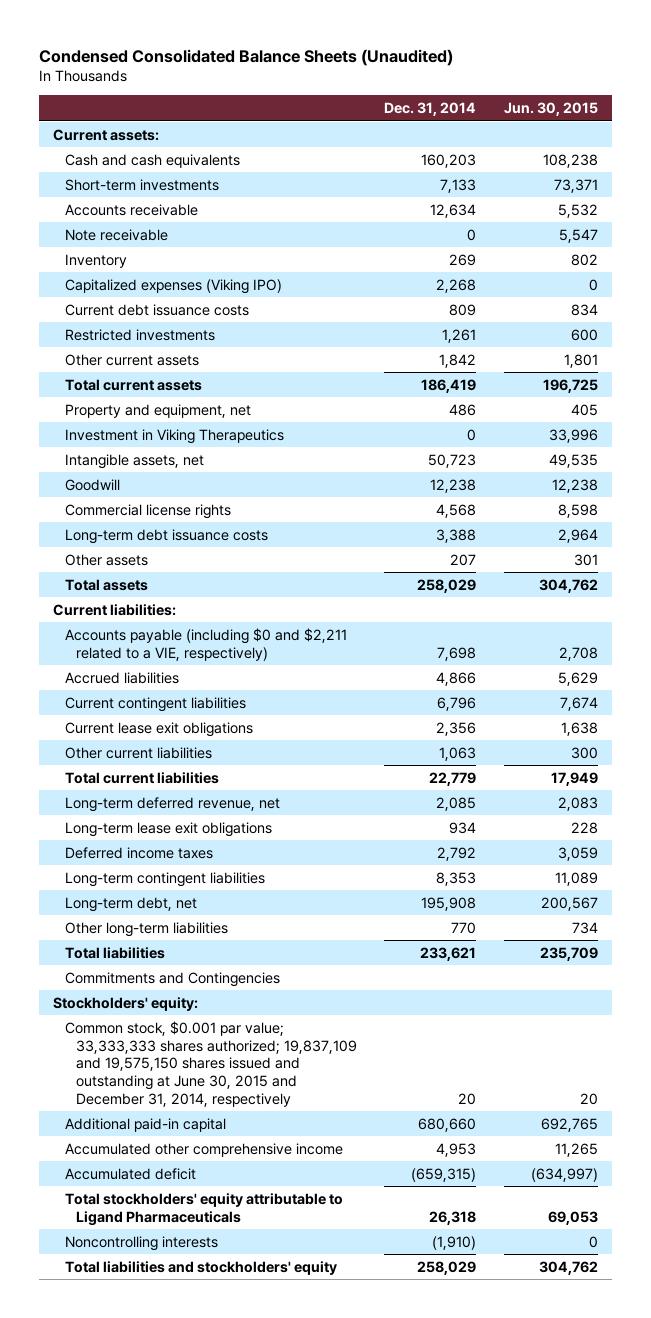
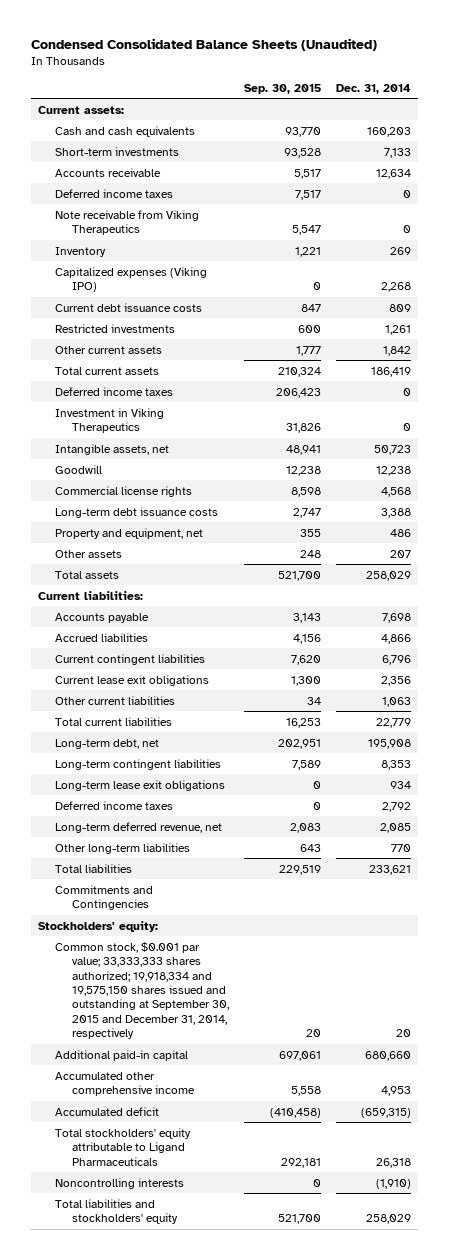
- | Dec. 31, 2014 | Jun. 30, 2015
+ | Sep. 30, 2015 | Dec. 31, 2014
- Note receivable | 0 | 5,547
+ Deferred income taxes | 7,517 | 0
+ Note receivable from Viking Therapeutics | 5,547 | 0
+ Deferred income taxes | 206,423 | 0
moved down: Property and equipment, net | 355 | 486
- Accounts payable (including $0 and $2,211 related to a VIE, respectively) | 7,698 | 2,708
+ Accounts payable | 3,143 | 7,698
moved up: Long-term debt, net | 202,951 | 195,908
moved up: Long-term contingent liabilities | 7,589 | 8,353
moved down: Long-term deferred revenue, net | 2,083 | 2,085
- Common stock, $0.001 par value; 33,333,333 shares authorized; 19,837,109 and 19,575,150 shares issued and outstanding at June 30, 2015 and December 31, 2014, respectively | 20 | 20
+ Common stock, $0.001 par value; 33,333,333 shares authorized; 19,918,334 and 19,575,150 shares issued and outstanding at September 30, 2015 and December 31, 2014, respectively | 20 | 20

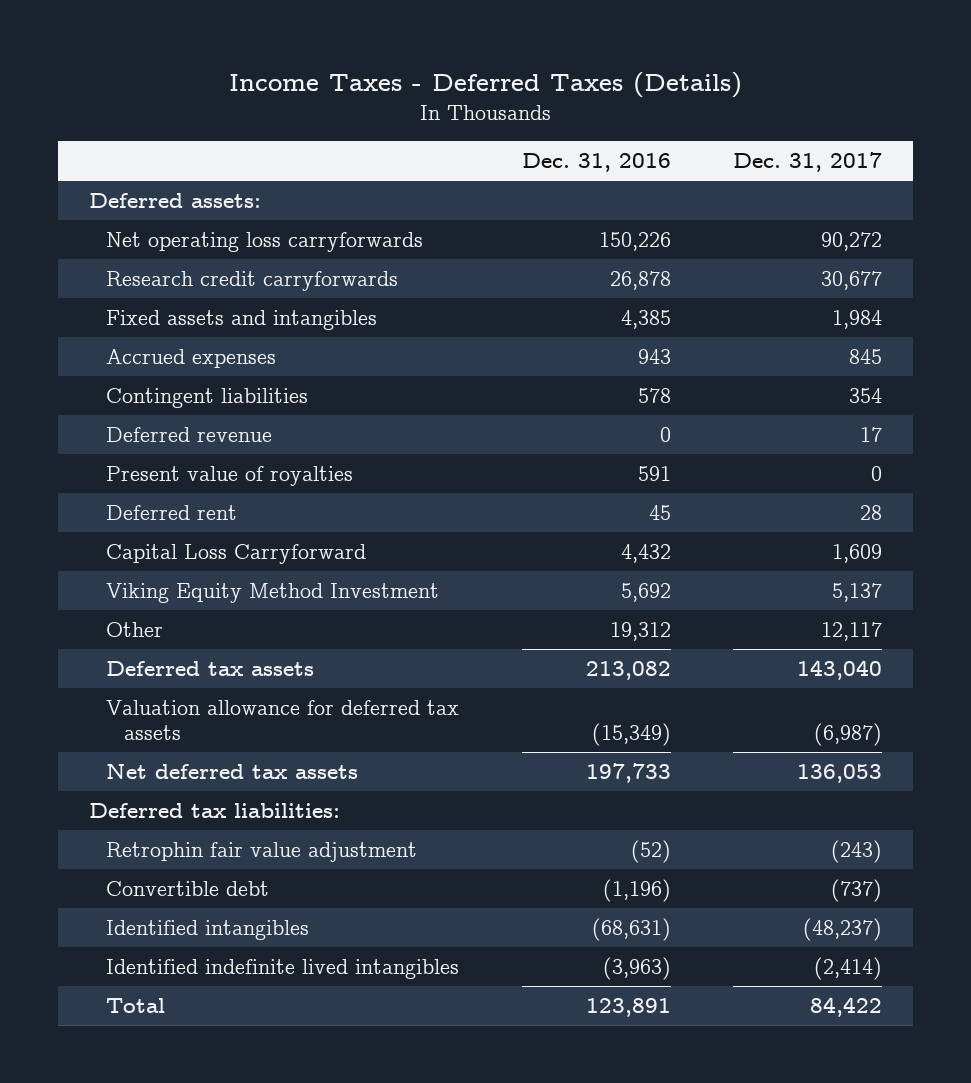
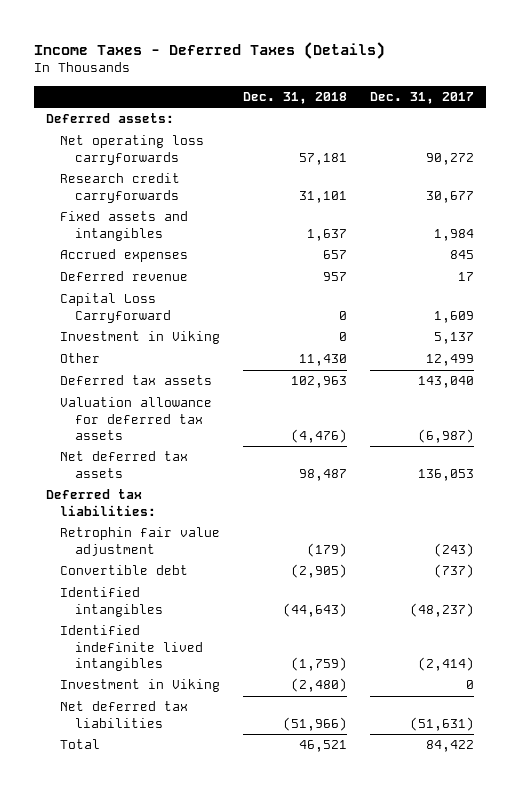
- | Dec. 31, 2016 | Dec. 31, 2017
+ | Dec. 31, 2018 | Dec. 31, 2017
- Contingent liabilities | 578 | 354
- Present value of royalties | 591 | 0
- Deferred rent | 45 | 28
- Viking Equity Method Investment | 5,692 | 5,137
- Other | 19,312 | 12,117
+ Investment in Viking | 0 | 5,137
+ Other | 11,430 | 12,499
+ Investment in Viking | (2,480) | 0
+ Net deferred tax liabilities | (51,966) | (51,631)

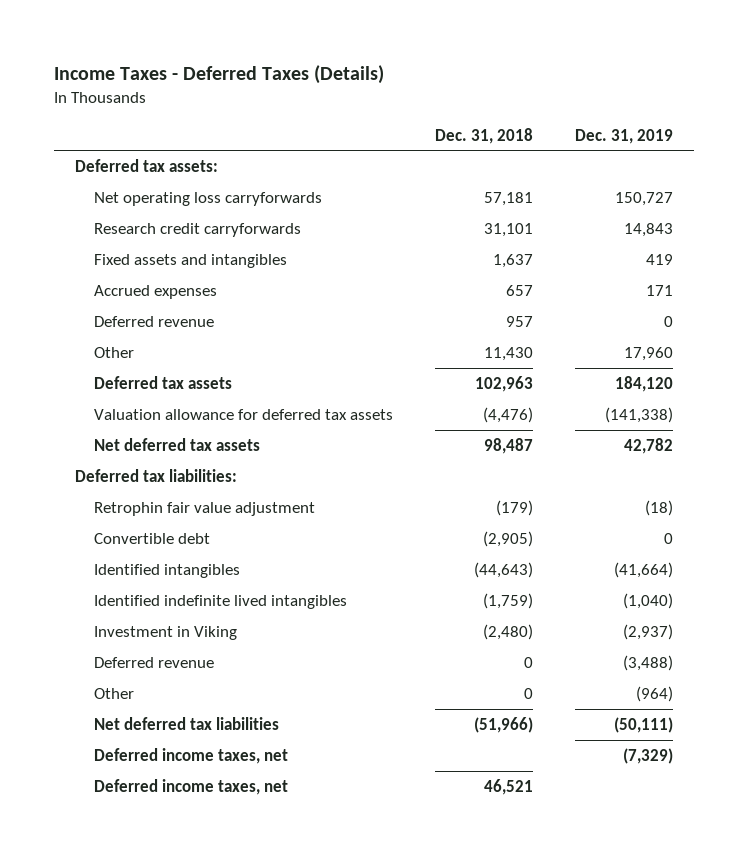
- | Dec. 31, 2018 | Dec. 31, 2017
+ | Dec. 31, 2018 | Dec. 31, 2019
- Deferred assets:
+ Deferred tax assets:
- Capital Loss Carryforward | 0 | 1,609
- Investment in Viking | 0 | 5,137
+ Deferred revenue | 0 | (3,488)
+ Other | 0 | (964)
- Total | 46,521 | 84,422
+ Deferred income taxes, net | | (7,329)
+ Deferred income taxes, net | 46,521 |

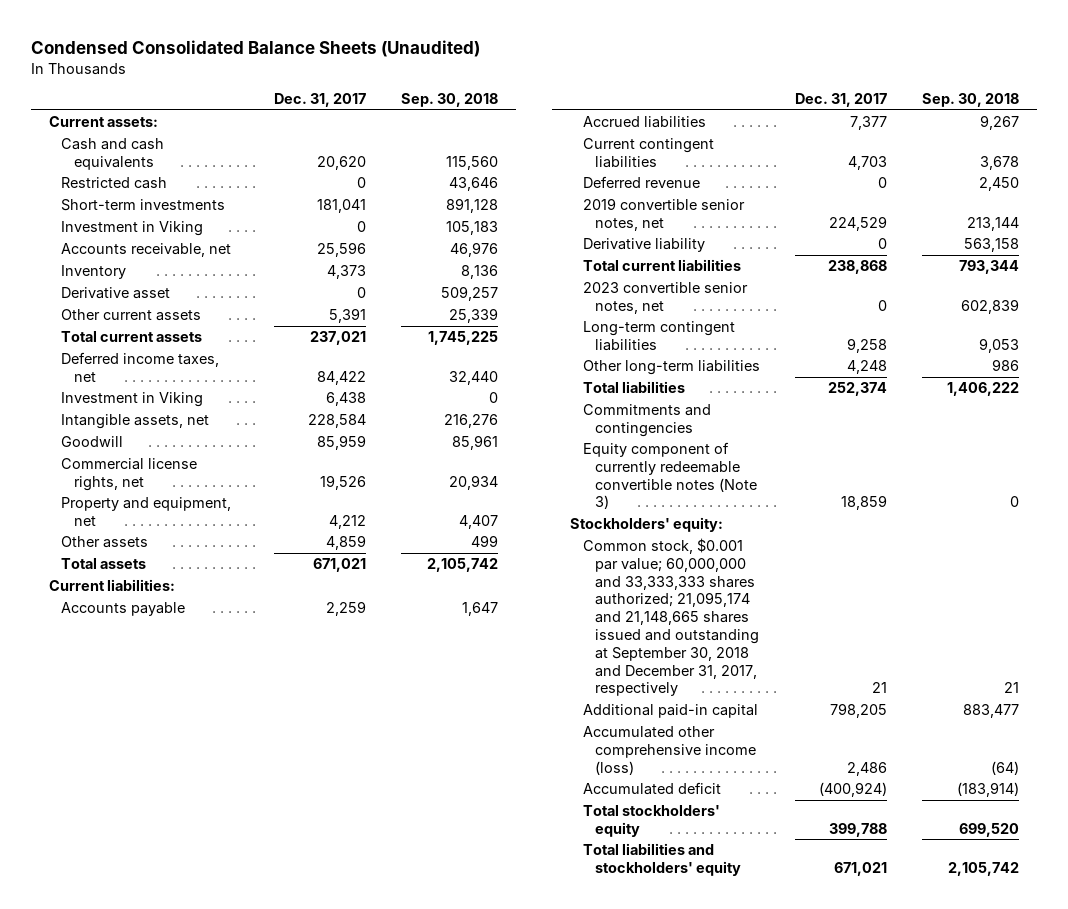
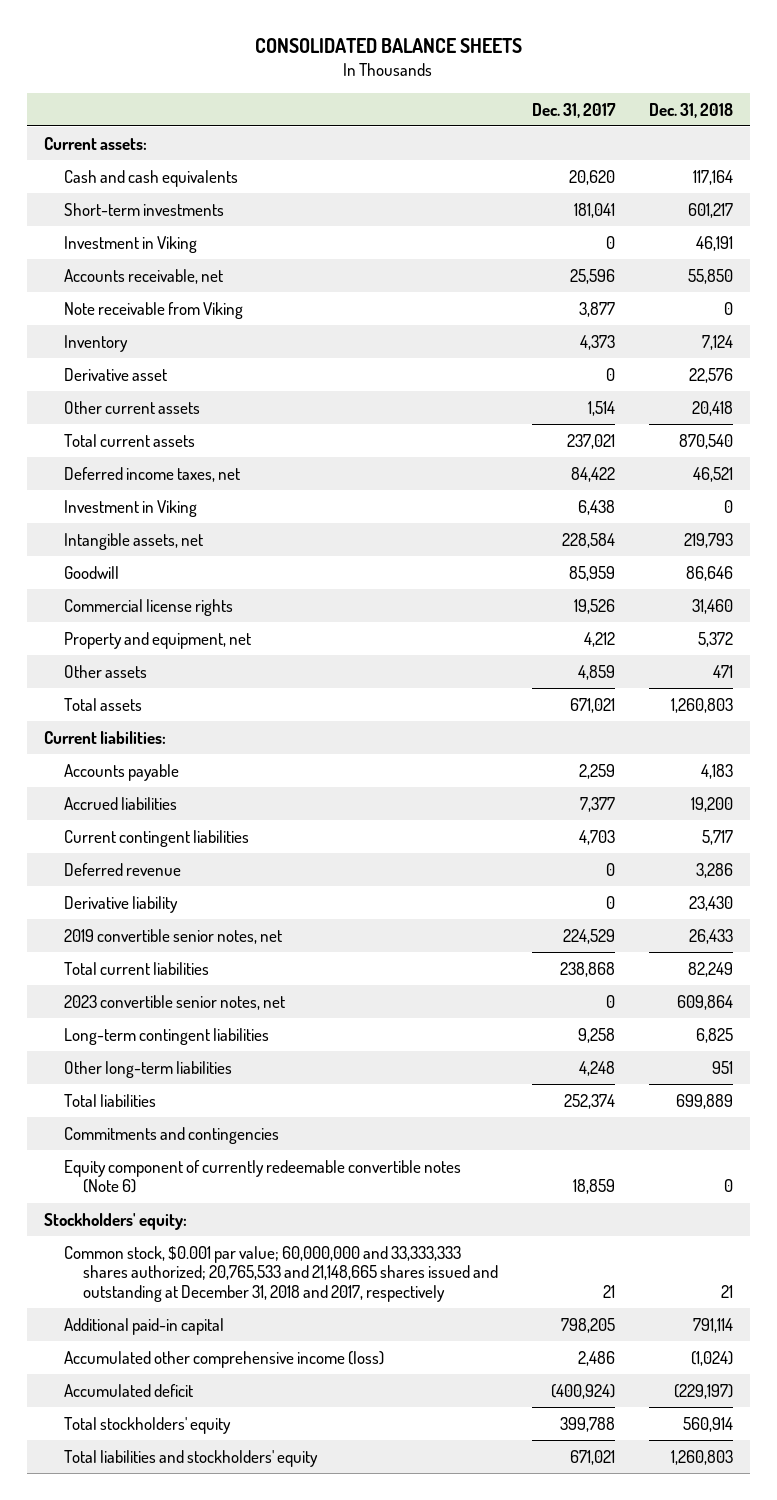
- Condensed Consolidated Balance Sheets (Unaudited)
+ CONSOLIDATED BALANCE SHEETS
- | Dec. 31, 2017 | Sep. 30, 2018
+ | Dec. 31, 2017 | Dec. 31, 2018
- Restricted cash | 0 | 43,646
+ Note receivable from Viking | 3,877 | 0
- Other current assets | 5,391 | 25,339
+ Other current assets | 1,514 | 20,418
- Commercial license rights, net | 19,526 | 20,934
+ Commercial license rights | 19,526 | 31,460
moved down: 2019 convertible senior notes, net | 224,529 | 26,433
- Equity component of currently redeemable convertible notes (Note 3) | 18,859 | 0
+ Equity component of currently redeemable convertible notes (Note 6) | 18,859 | 0
- Common stock, $0.001 par value; 60,000,000 and 33,333,333 shares authorized; 21,095,174 and 21,148,665 shares issued and outstanding at September 30, 2018 and December 31, 2017, respectively | 21 | 21
+ Common stock, $0.001 par value; 60,000,000 and 33,333,333 shares authorized; 20,765,533 and 21,148,665 shares issued and outstanding at December 31, 2018 and 2017, respectively | 21 | 21

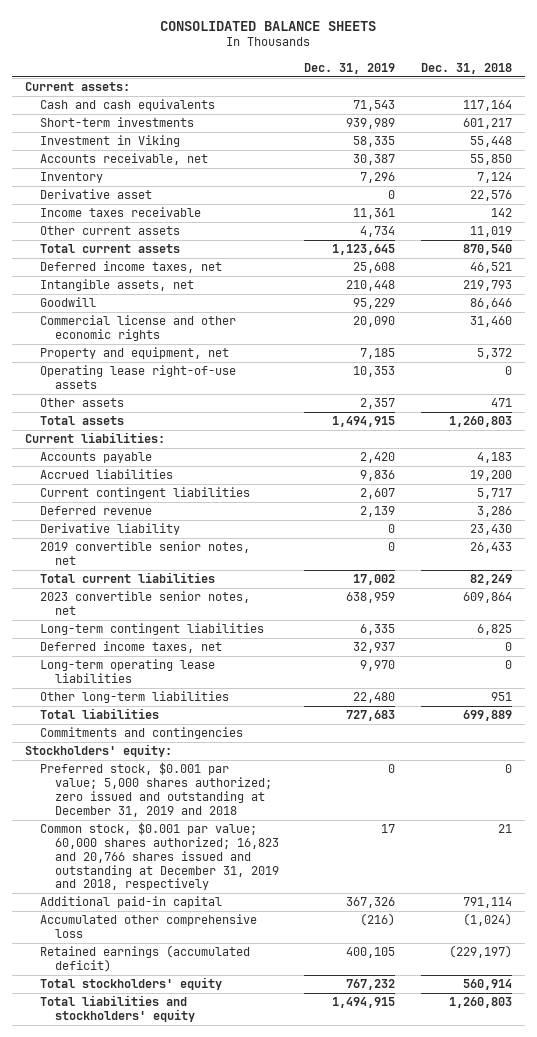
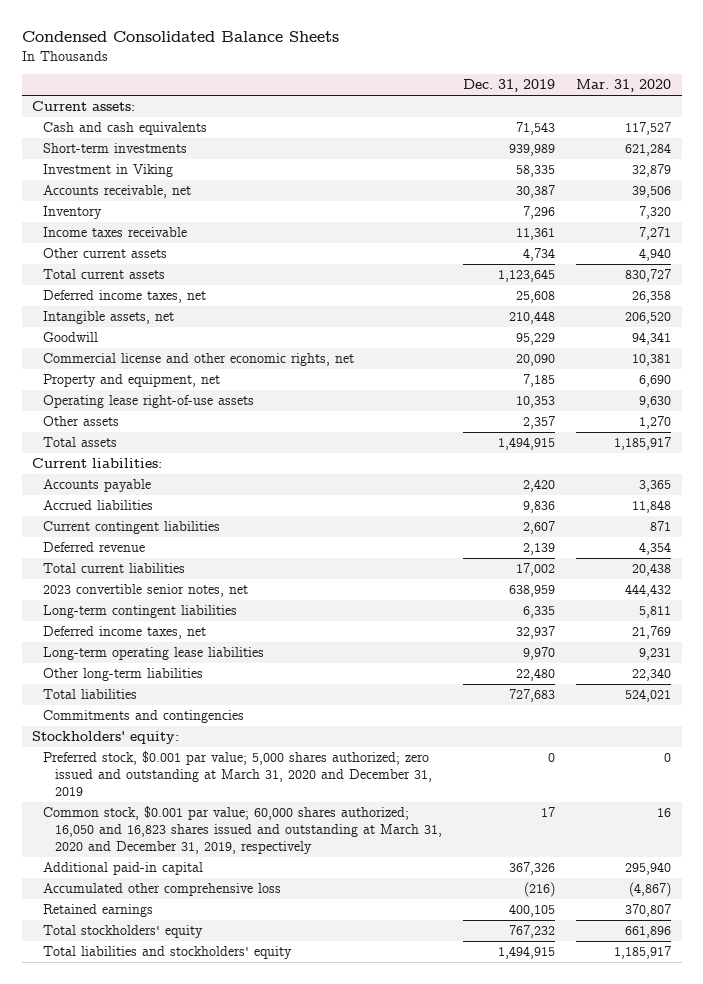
- CONSOLIDATED BALANCE SHEETS
+ Condensed Consolidated Balance Sheets
- | Dec. 31, 2019 | Dec. 31, 2018
+ | Dec. 31, 2019 | Mar. 31, 2020
- Derivative asset | 0 | 22,576
- Commercial license and other economic rights | 20,090 | 31,460
+ Commercial license and other economic rights, net | 20,090 | 10,381
- Derivative liability | 0 | 23,430
- 2019 convertible senior notes, net | 0 | 26,433
- Preferred stock, $0.001 par value; 5,000 shares authorized; zero issued and outstanding at December 31, 2019 and 2018 | 0 | 0
- Common stock, $0.001 par value; 60,000 shares authorized; 16,823 and 20,766 shares issued and outstanding at December 31, 2019 and 2018, respectively | 17 | 21
+ Preferred stock, $0.001 par value; 5,000 shares authorized; zero issued and outstanding at March 31, 2020 and December 31, 2019 | 0 | 0
+ Common stock, $0.001 par value; 60,000 shares authorized; 16,050 and 16,823 shares issued and outstanding at March 31, 2020 and December 31, 2019, respectively | 17 | 16
- Retained earnings (accumulated deficit) | 400,105 | (229,197)
+ Retained earnings | 400,105 | 370,807

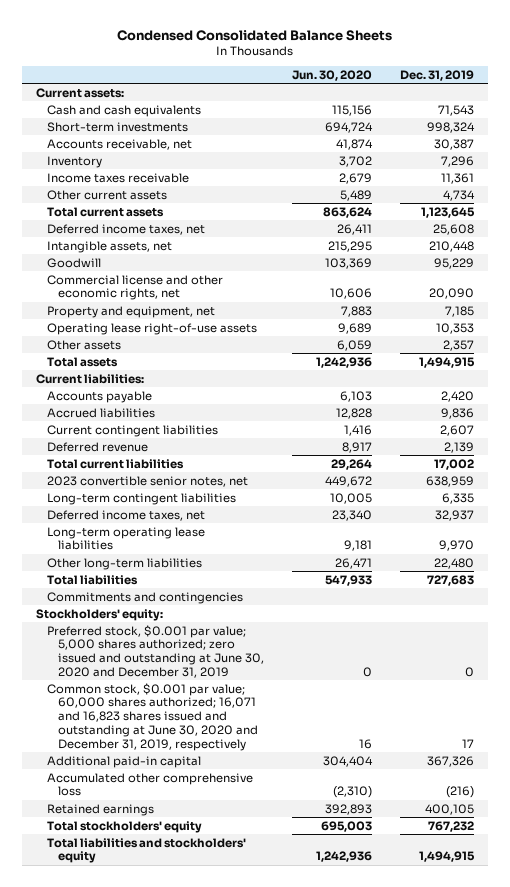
- | Dec. 31, 2019 | Mar. 31, 2020
+ | Jun. 30, 2020 | Dec. 31, 2019
- Short-term investments | 939,989 | 621,284
- Investment in Viking | 58,335 | 32,879
+ Short-term investments | 694,724 | 998,324
- Preferred stock, $0.001 par value; 5,000 shares authorized; zero issued and outstanding at March 31, 2020 and December 31, 2019 | 0 | 0
- Common stock, $0.001 par value; 60,000 shares authorized; 16,050 and 16,823 shares issued and outstanding at March 31, 2020 and December 31, 2019, respectively | 17 | 16
+ Preferred stock, $0.001 par value; 5,000 shares authorized; zero issued and outstanding at June 30, 2020 and December 31, 2019 | 0 | 0
+ Common stock, $0.001 par value; 60,000 shares authorized; 16,071 and 16,823 shares issued and outstanding at June 30, 2020 and December 31, 2019, respectively | 16 | 17

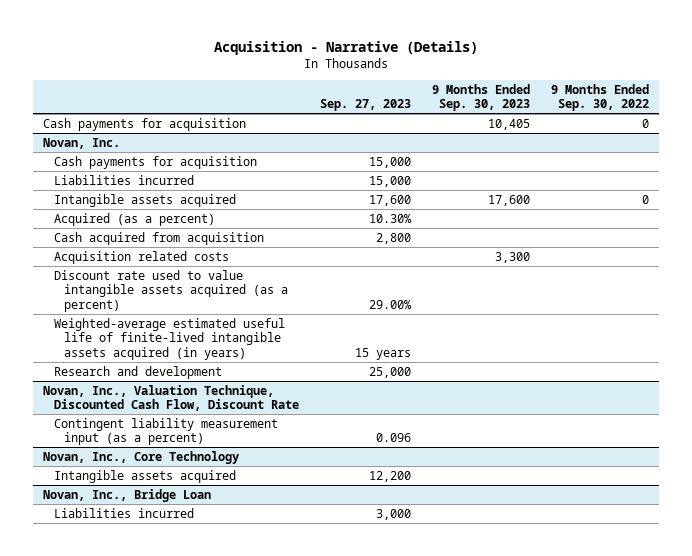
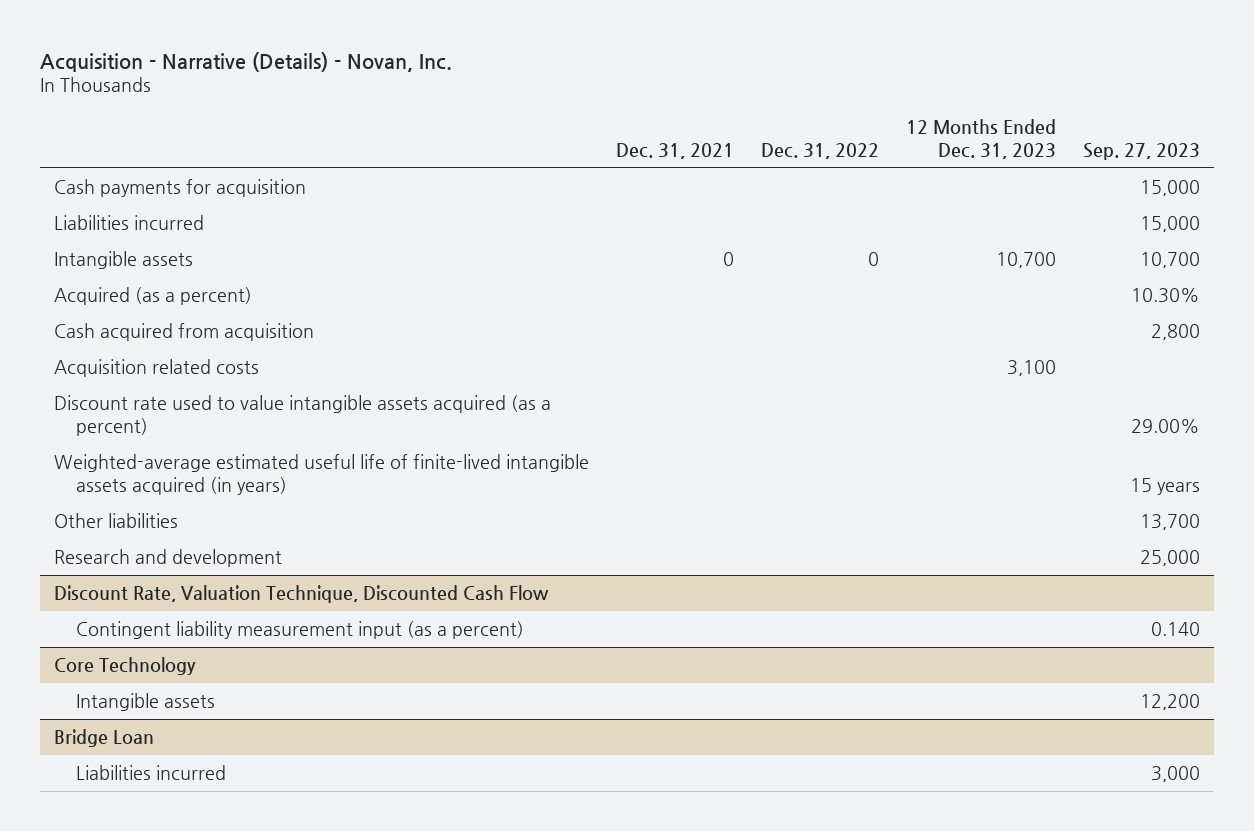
- Acquisition - Narrative (Details)
+ Acquisition - Narrative (Details) - Novan, Inc.
- | Sep. 27, 2023 | 9 Months Ended Sep. 30, 2023 | 9 Months Ended Sep. 30, 2022
+ | Dec. 31, 2021 | Dec. 31, 2022 | 12 Months Ended Dec. 31, 2023 | Sep. 27, 2023
- Cash payments for acquisition | | 10,405 | 0
- Novan, Inc.
- Intangible assets acquired | 17,600 | 17,600 | 0
+ Intangible assets | 0 | 0 | 10,700 | 10,700
+ Other liabilities | | | | 13,700
- Novan, Inc., Valuation Technique, Discounted Cash Flow, Discount Rate
- Contingent liability measurement input (as a percent) | 0.096 | |
- Novan, Inc., Core Technology
- Intangible assets acquired | 12,200 | |
- Novan, Inc., Bridge Loan
+ Discount Rate, Valuation Technique, Discounted Cash Flow
+ Contingent liability measurement input (as a percent) | | | | 0.140
+ Core Technology
+ Intangible assets | | | | 12,200
+ Bridge Loan

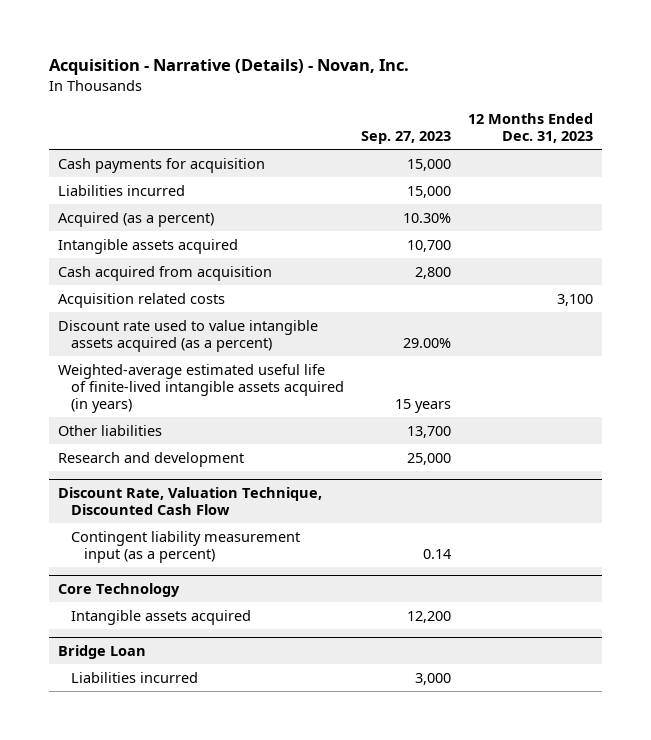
- | Dec. 31, 2021 | Dec. 31, 2022 | 12 Months Ended Dec. 31, 2023 | Sep. 27, 2023
+ | Sep. 27, 2023 | 12 Months Ended Dec. 31, 2023
- Intangible assets | 0 | 0 | 10,700 | 10,700
+ Intangible assets acquired | 10,700 |
@ Discount Rate, Valuation Technique, Discounted Cash Flow
- Contingent liability measurement input (as a percent) | | | | 0.140
+ Contingent liability measurement input (as a percent) | 0.14 |
@ Core Technology
- Intangible assets | | | | 12,200
+ Intangible assets acquired | 12,200 |

